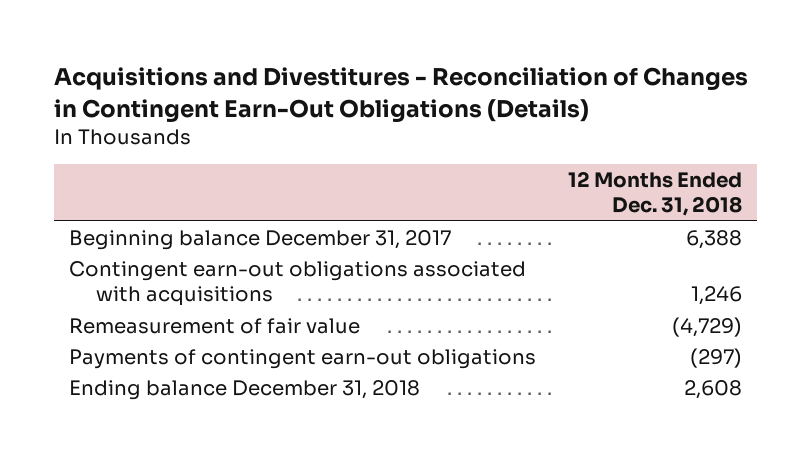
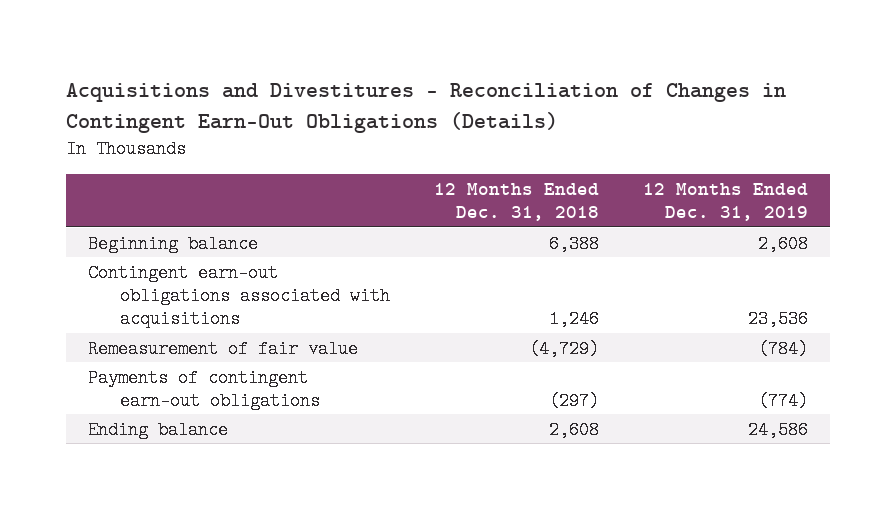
- | 12 Months Ended Dec. 31, 2018
+ | 12 Months Ended Dec. 31, 2018 | 12 Months Ended Dec. 31, 2019
- Beginning balance December 31, 2017 | 6,388
+ Beginning balance | 6,388 | 2,608
- Ending balance December 31, 2018 | 2,608
+ Ending balance | 2,608 | 24,586

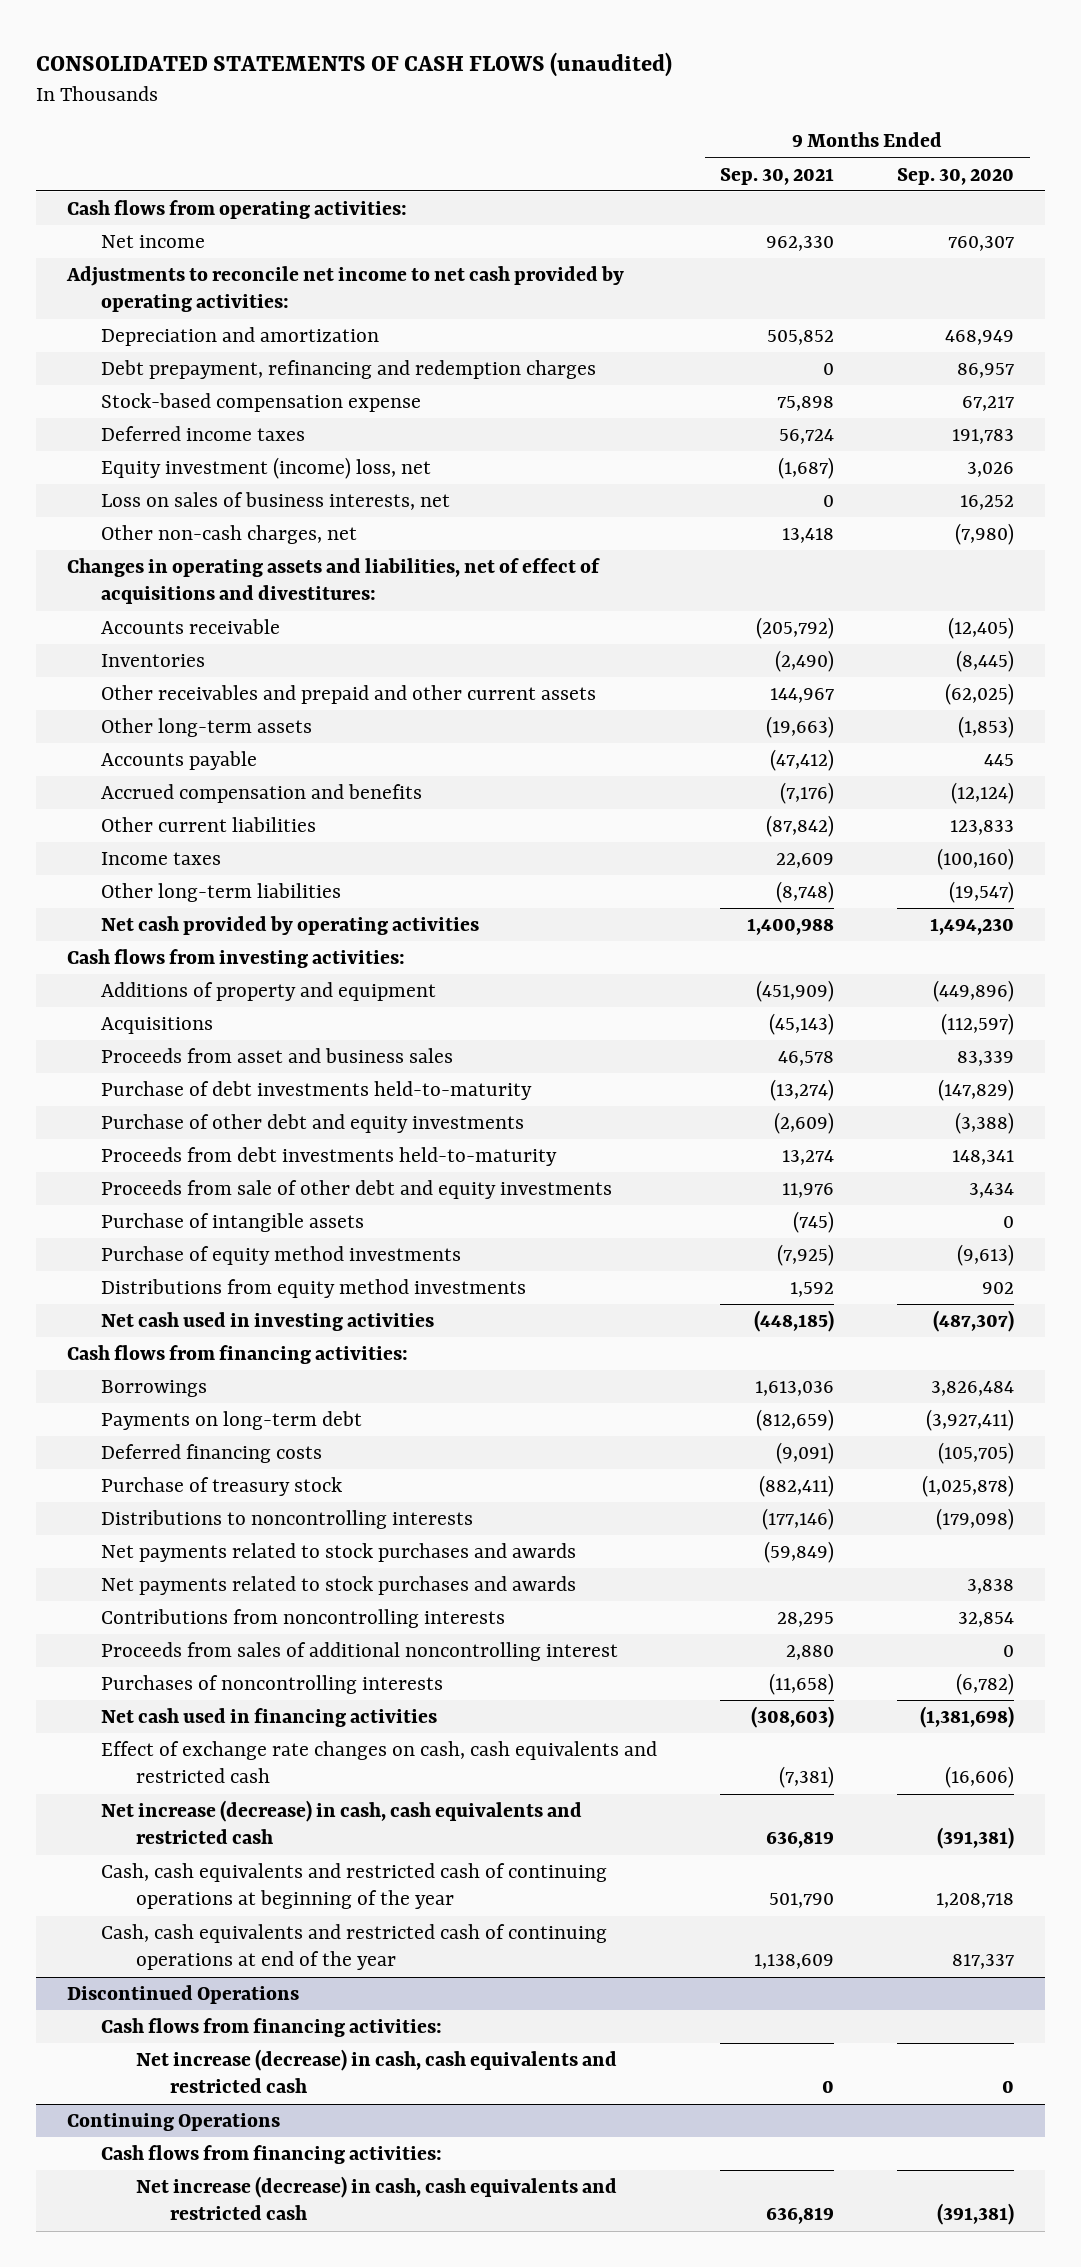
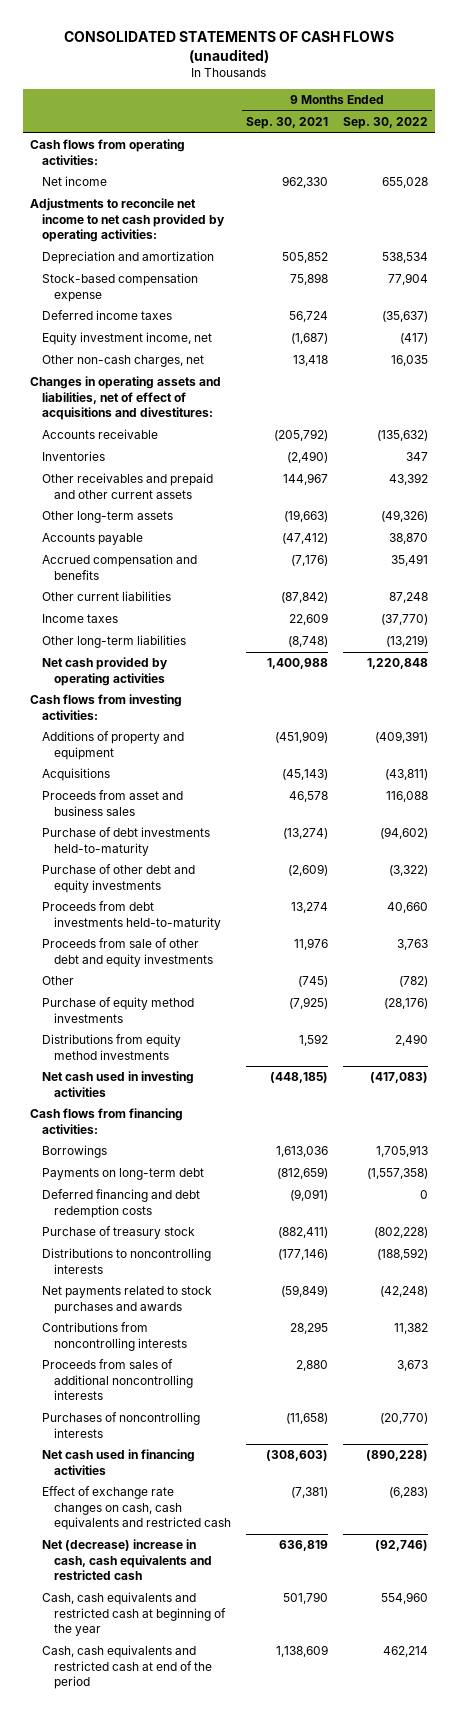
- | 9 Months Ended Sep. 30, 2021 | 9 Months Ended Sep. 30, 2020
+ | 9 Months Ended Sep. 30, 2021 | 9 Months Ended Sep. 30, 2022
- Debt prepayment, refinancing and redemption charges | 0 | 86,957
- Equity investment (income) loss, net | (1,687) | 3,026
- Loss on sales of business interests, net | 0 | 16,252
+ Equity investment income, net | (1,687) | (417)
- Purchase of intangible assets | (745) | 0
+ Other | (745) | (782)
- Deferred financing costs | (9,091) | (105,705)
+ Deferred financing and debt redemption costs | (9,091) | 0
- Net payments related to stock purchases and awards | | 3,838
- Proceeds from sales of additional noncontrolling interest | 2,880 | 0
+ Proceeds from sales of additional noncontrolling interests | 2,880 | 3,673
- Net increase (decrease) in cash, cash equivalents and restricted cash | 636,819 | (391,381)
- Cash, cash equivalents and restricted cash of continuing operations at beginning of the year | 501,790 | 1,208,718
- Cash, cash equivalents and restricted cash of continuing operations at end of the year | 1,138,609 | 817,337
- Discontinued Operations
- Cash flows from financing activities:
- Net increase (decrease) in cash, cash equivalents and restricted cash | 0 | 0
- Continuing Operations
- Cash flows from financing activities:
- Net increase (decrease) in cash, cash equivalents and restricted cash | 636,819 | (391,381)
+ Net (decrease) increase in cash, cash equivalents and restricted cash | 636,819 | (92,746)
+ Cash, cash equivalents and restricted cash at beginning of the year | 501,790 | 554,960
+ Cash, cash equivalents and restricted cash at end of the period | 1,138,609 | 462,214

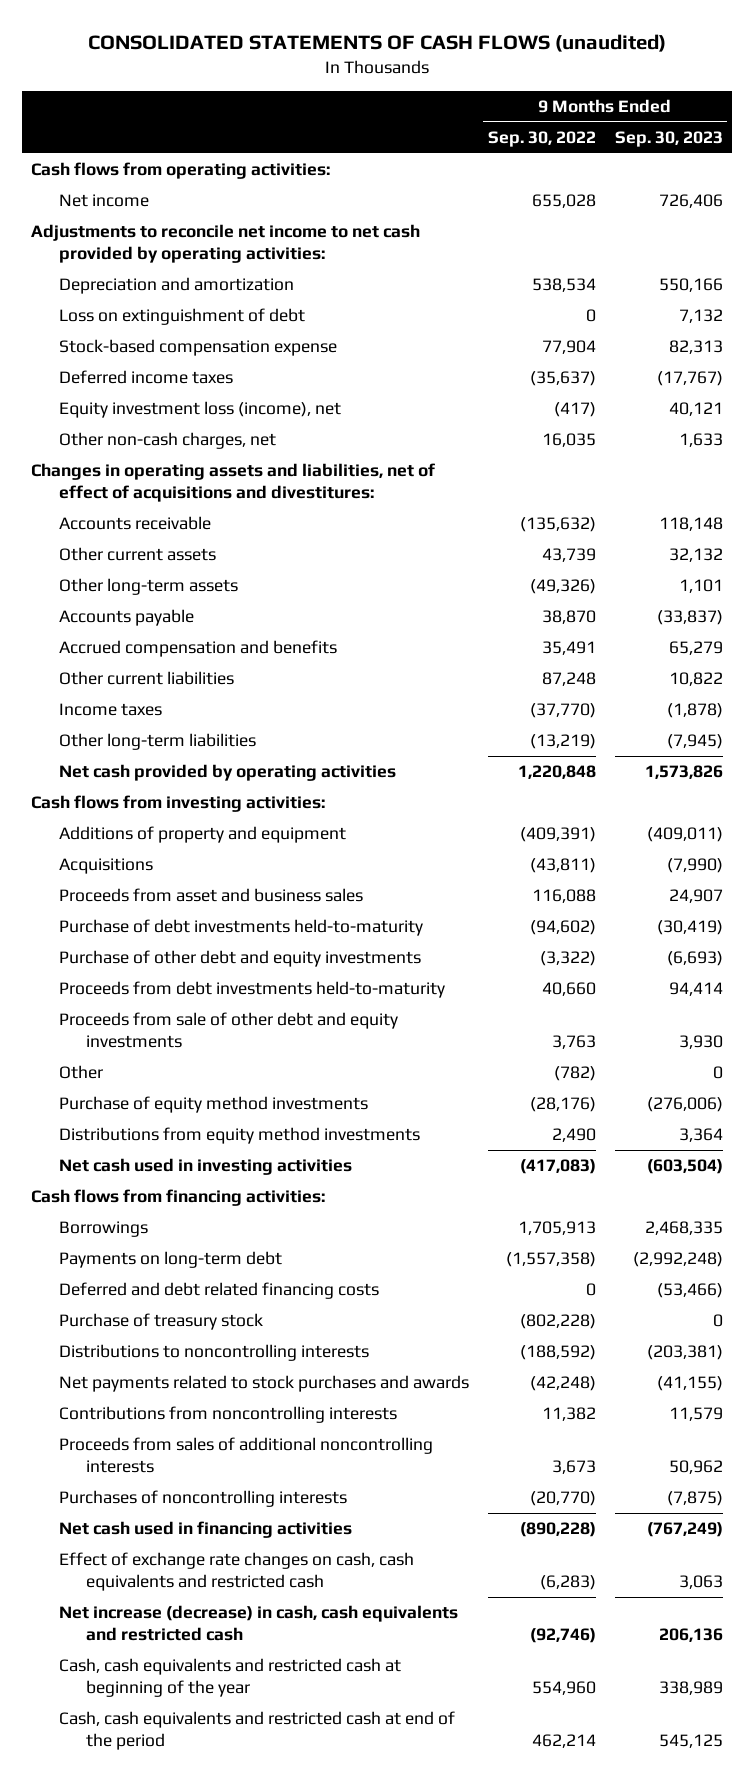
- | 9 Months Ended Sep. 30, 2021 | 9 Months Ended Sep. 30, 2022
+ | 9 Months Ended Sep. 30, 2022 | 9 Months Ended Sep. 30, 2023
+ Loss on extinguishment of debt | 0 | 7,132
- Equity investment income, net | (1,687) | (417)
+ Equity investment loss (income), net | (417) | 40,121
- Inventories | (2,490) | 347
- Other receivables and prepaid and other current assets | 144,967 | 43,392
+ Other current assets | 43,739 | 32,132
- Deferred financing and debt redemption costs | (9,091) | 0
+ Deferred and debt related financing costs | 0 | (53,466)
- Net (decrease) increase in cash, cash equivalents and restricted cash | 636,819 | (92,746)
+ Net increase (decrease) in cash, cash equivalents and restricted cash | (92,746) | 206,136

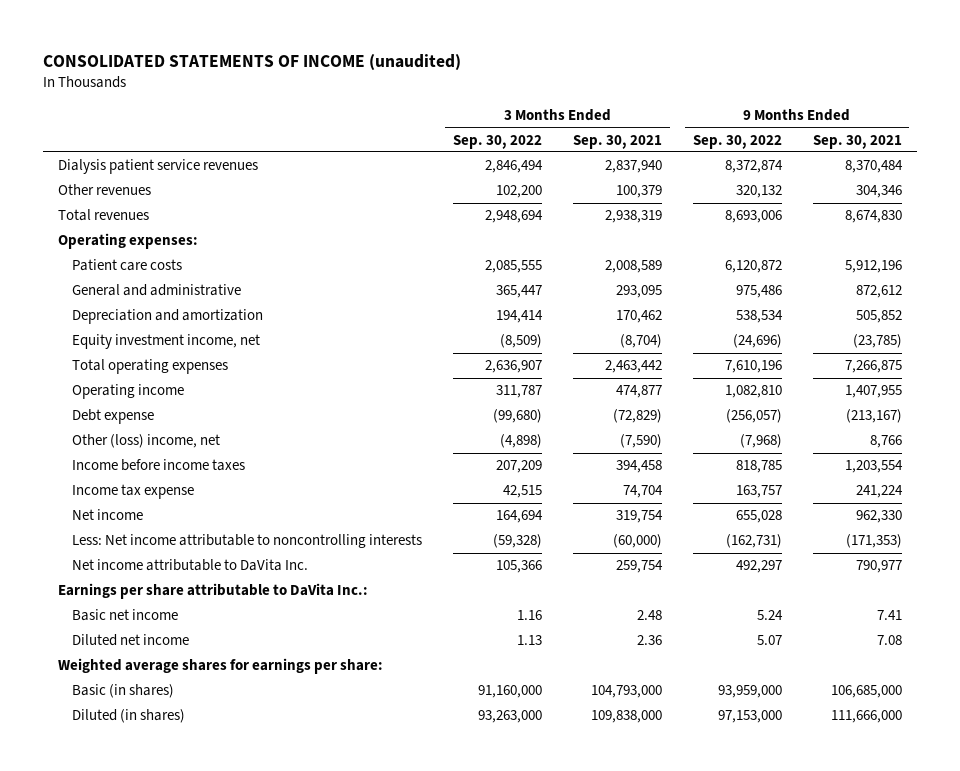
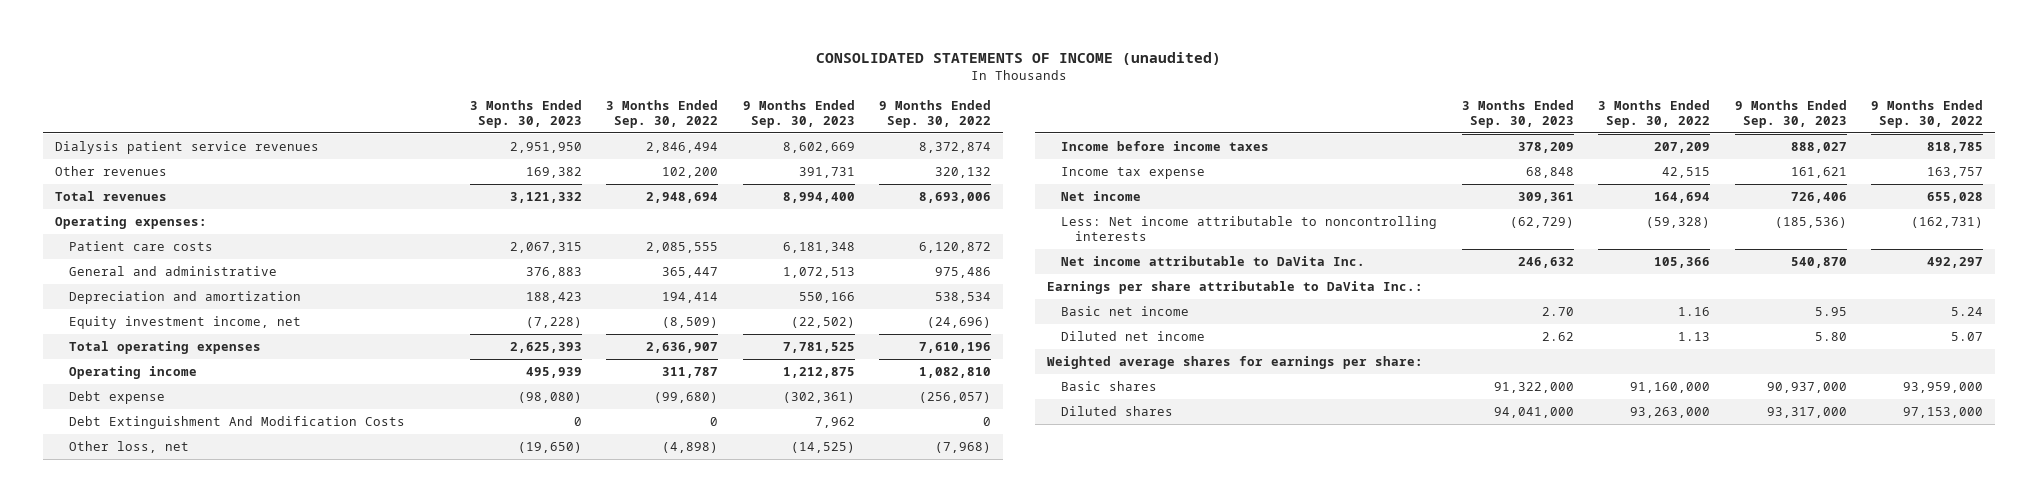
- | 3 Months Ended Sep. 30, 2022 | 3 Months Ended Sep. 30, 2021 | 9 Months Ended Sep. 30, 2022 | 9 Months Ended Sep. 30, 2021
+ | 3 Months Ended Sep. 30, 2023 | 3 Months Ended Sep. 30, 2022 | 9 Months Ended Sep. 30, 2023 | 9 Months Ended Sep. 30, 2022
- Other (loss) income, net | (4,898) | (7,590) | (7,968) | 8,766
+ Debt Extinguishment And Modification Costs | 0 | 0 | 7,962 | 0
+ Other loss, net | (19,650) | (4,898) | (14,525) | (7,968)
- Basic (in shares) | 91,160,000 | 104,793,000 | 93,959,000 | 106,685,000
- Diluted (in shares) | 93,263,000 | 109,838,000 | 97,153,000 | 111,666,000
+ Basic shares | 91,322,000 | 91,160,000 | 90,937,000 | 93,959,000
+ Diluted shares | 94,041,000 | 93,263,000 | 93,317,000 | 97,153,000

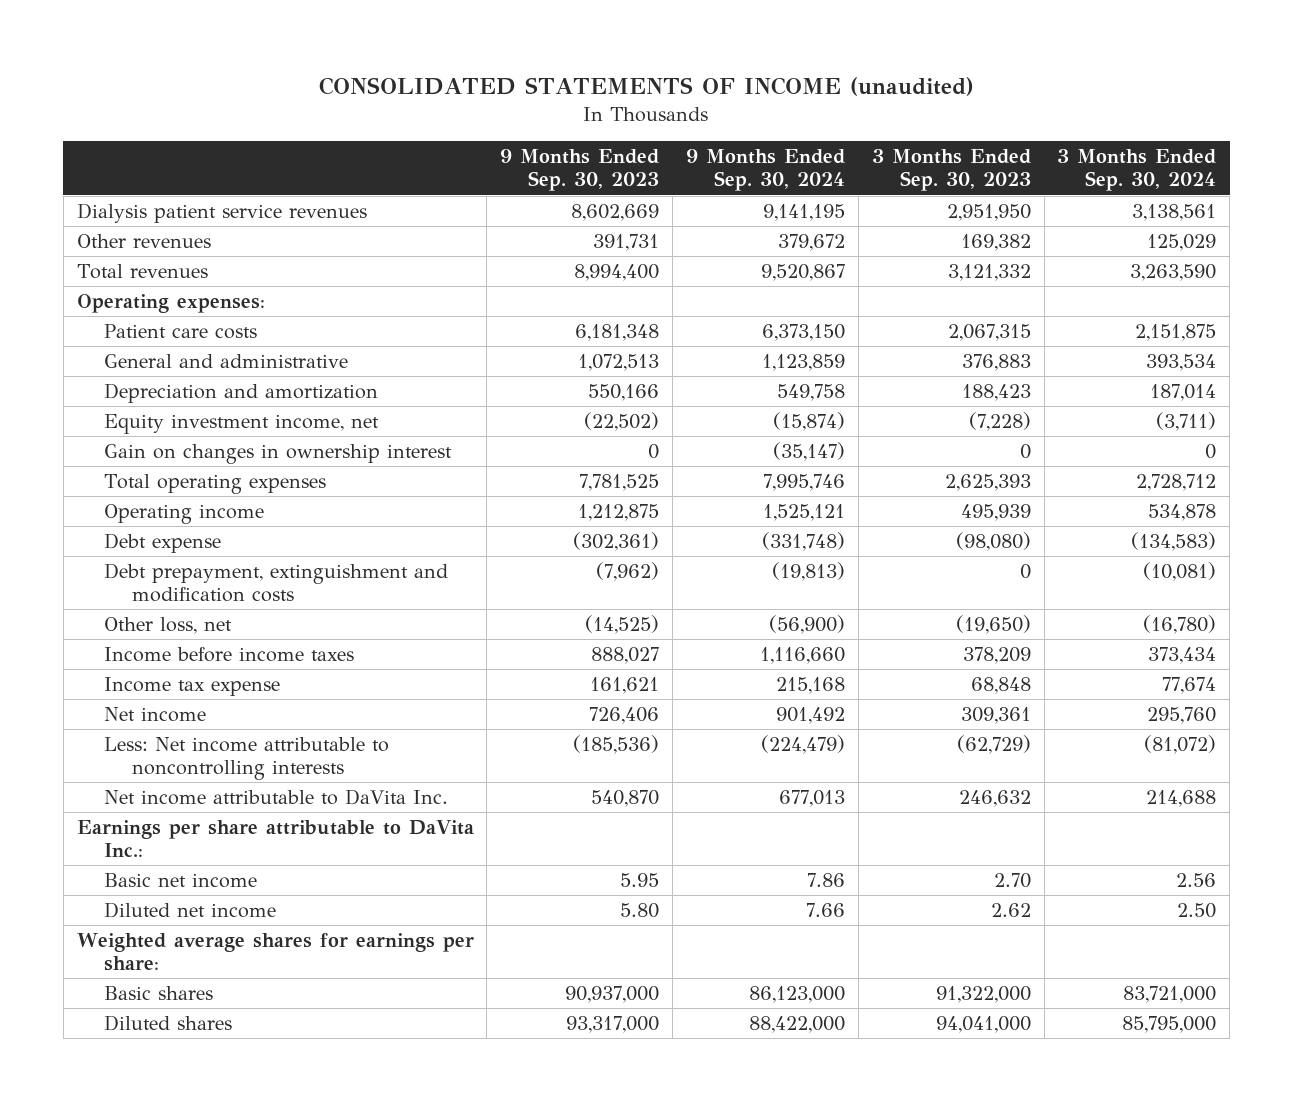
- | 3 Months Ended Sep. 30, 2023 | 3 Months Ended Sep. 30, 2022 | 9 Months Ended Sep. 30, 2023 | 9 Months Ended Sep. 30, 2022
+ | 9 Months Ended Sep. 30, 2023 | 9 Months Ended Sep. 30, 2024 | 3 Months Ended Sep. 30, 2023 | 3 Months Ended Sep. 30, 2024
+ Gain on changes in ownership interest | 0 | (35,147) | 0 | 0
- Debt Extinguishment And Modification Costs | 0 | 0 | 7,962 | 0
+ Debt prepayment, extinguishment and modification costs | (7,962) | (19,813) | 0 | (10,081)

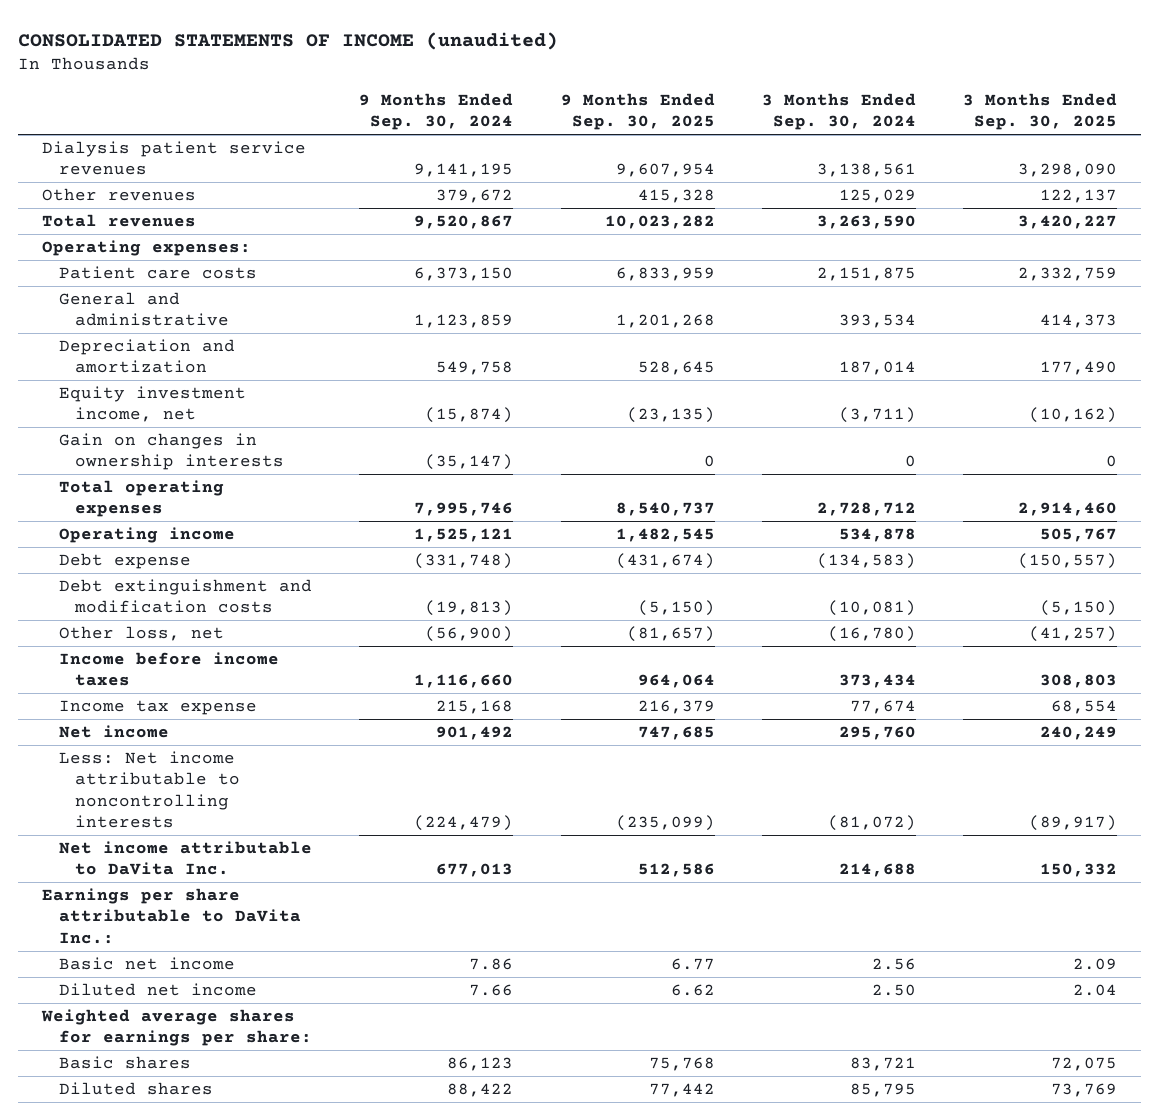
- | 9 Months Ended Sep. 30, 2023 | 9 Months Ended Sep. 30, 2024 | 3 Months Ended Sep. 30, 2023 | 3 Months Ended Sep. 30, 2024
+ | 9 Months Ended Sep. 30, 2024 | 9 Months Ended Sep. 30, 2025 | 3 Months Ended Sep. 30, 2024 | 3 Months Ended Sep. 30, 2025
- Gain on changes in ownership interest | 0 | (35,147) | 0 | 0
+ Gain on changes in ownership interests | (35,147) | 0 | 0 | 0
- Debt prepayment, extinguishment and modification costs | (7,962) | (19,813) | 0 | (10,081)
+ Debt extinguishment and modification costs | (19,813) | (5,150) | (10,081) | (5,150)
- Basic shares | 90,937,000 | 86,123,000 | 91,322,000 | 83,721,000
- Diluted shares | 93,317,000 | 88,422,000 | 94,041,000 | 85,795,000
+ Basic shares | 86,123 | 75,768 | 83,721 | 72,075
+ Diluted shares | 88,422 | 77,442 | 85,795 | 73,769

